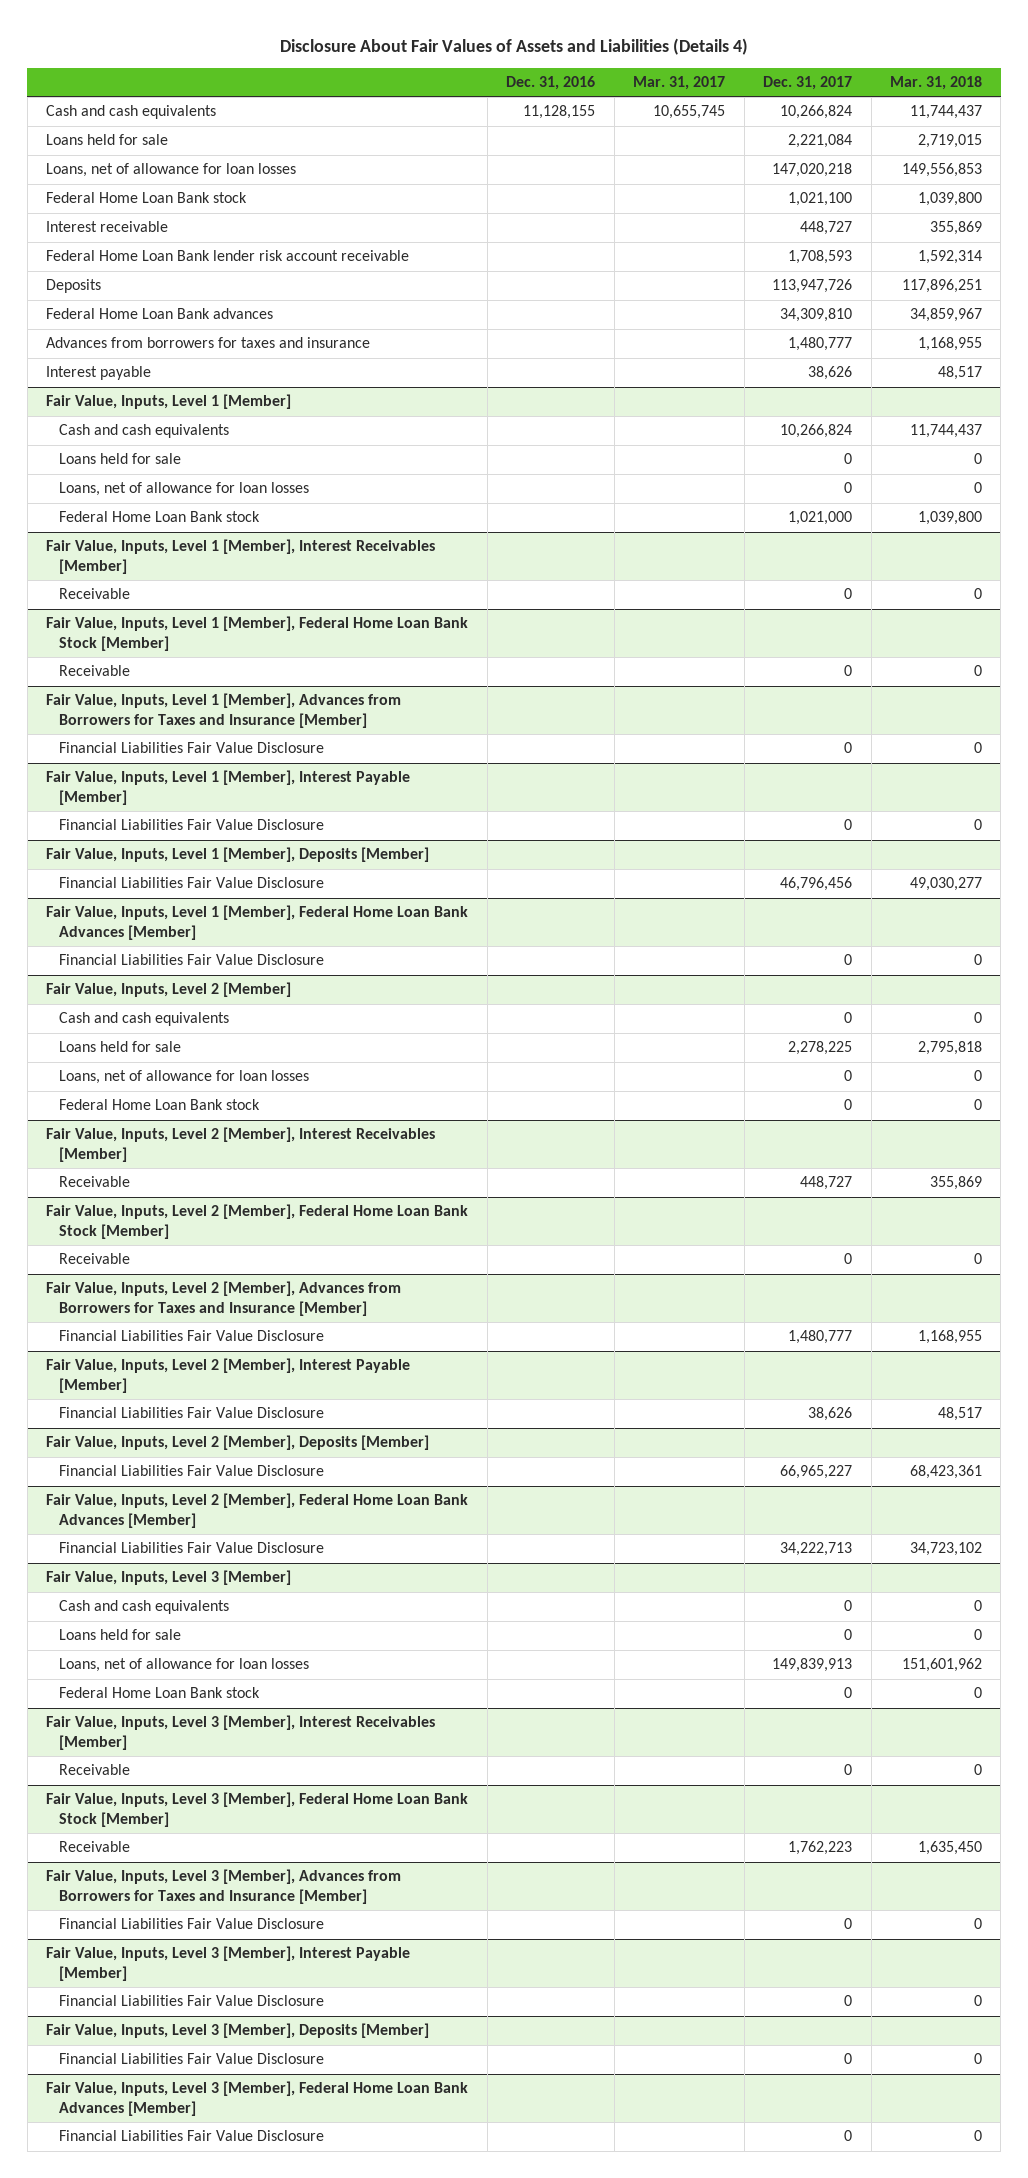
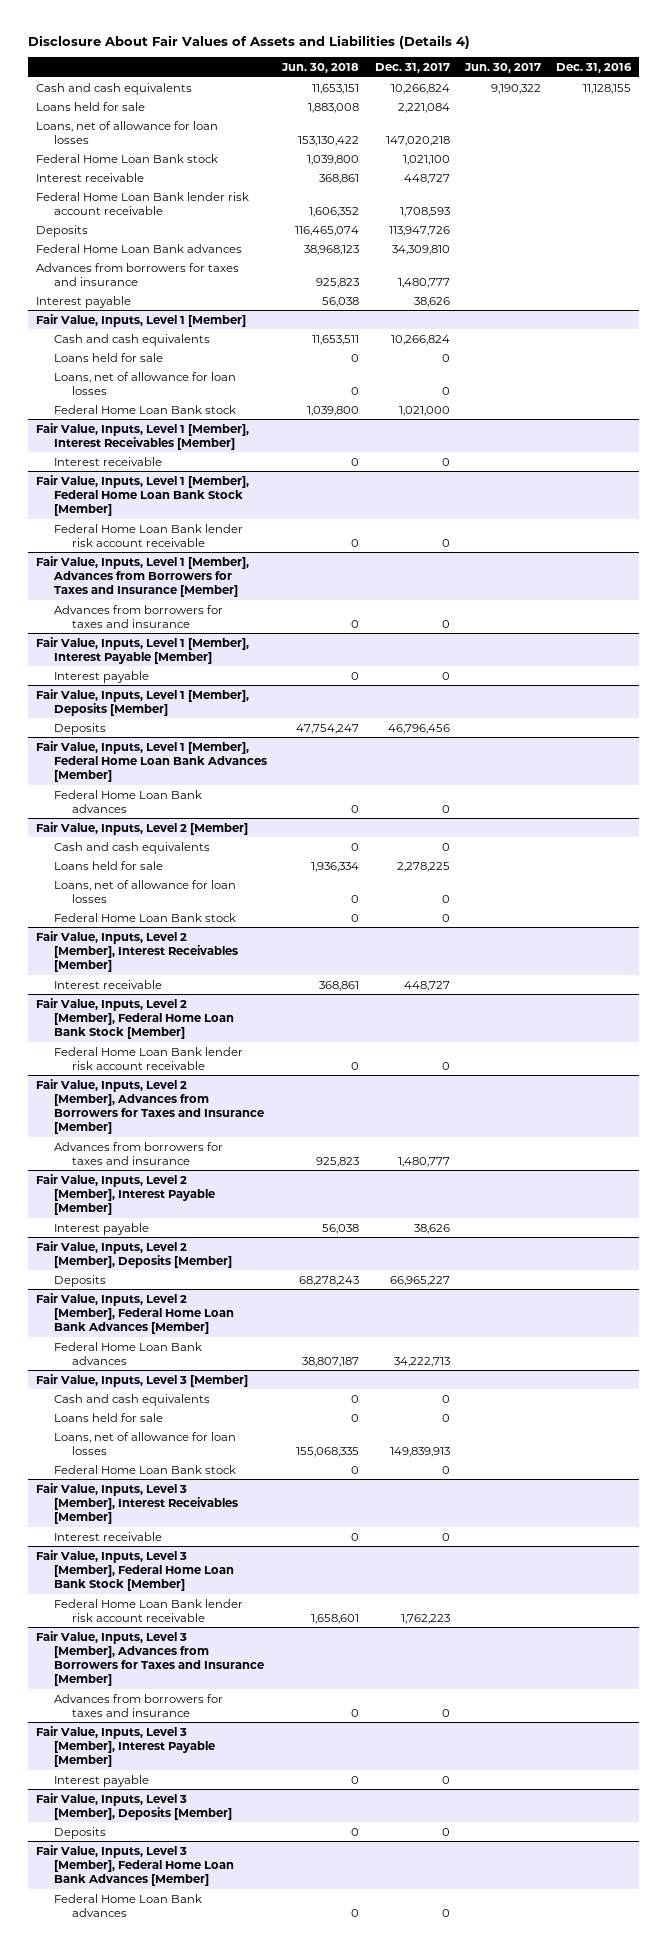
- | Dec. 31, 2016 | Mar. 31, 2017 | Dec. 31, 2017 | Mar. 31, 2018
+ | Jun. 30, 2018 | Dec. 31, 2017 | Jun. 30, 2017 | Dec. 31, 2016
@ Fair Value, Inputs, Level 1 [Member], Interest Receivables [Member]
- Receivable | | | 0 | 0
+ Interest receivable | 0 | 0 | |
@ Fair Value, Inputs, Level 1 [Member], Federal Home Loan Bank Stock [Member]
- Receivable | | | 0 | 0
+ Federal Home Loan Bank lender risk account receivable | 0 | 0 | |
@ Fair Value, Inputs, Level 1 [Member], Advances from Borrowers for Taxes and Insurance [Member]
- Financial Liabilities Fair Value Disclosure | | | 0 | 0
+ Advances from borrowers for taxes and insurance | 0 | 0 | |
@ Fair Value, Inputs, Level 1 [Member], Interest Payable [Member]
- Financial Liabilities Fair Value Disclosure | | | 0 | 0
+ Interest payable | 0 | 0 | |
@ Fair Value, Inputs, Level 1 [Member], Deposits [Member]
- Financial Liabilities Fair Value Disclosure | | | 46,796,456 | 49,030,277
+ Deposits | 47,754,247 | 46,796,456 | |
@ Fair Value, Inputs, Level 1 [Member], Federal Home Loan Bank Advances [Member]
- Financial Liabilities Fair Value Disclosure | | | 0 | 0
+ Federal Home Loan Bank advances | 0 | 0 | |
@ Fair Value, Inputs, Level 2 [Member], Interest Receivables [Member]
- Receivable | | | 448,727 | 355,869
+ Interest receivable | 368,861 | 448,727 | |
@ Fair Value, Inputs, Level 2 [Member], Federal Home Loan Bank Stock [Member]
- Receivable | | | 0 | 0
+ Federal Home Loan Bank lender risk account receivable | 0 | 0 | |
@ Fair Value, Inputs, Level 2 [Member], Advances from Borrowers for Taxes and Insurance [Member]
- Financial Liabilities Fair Value Disclosure | | | 1,480,777 | 1,168,955
+ Advances from borrowers for taxes and insurance | 925,823 | 1,480,777 | |
@ Fair Value, Inputs, Level 2 [Member], Interest Payable [Member]
- Financial Liabilities Fair Value Disclosure | | | 38,626 | 48,517
+ Interest payable | 56,038 | 38,626 | |
@ Fair Value, Inputs, Level 2 [Member], Deposits [Member]
- Financial Liabilities Fair Value Disclosure | | | 66,965,227 | 68,423,361
+ Deposits | 68,278,243 | 66,965,227 | |
@ Fair Value, Inputs, Level 2 [Member], Federal Home Loan Bank Advances [Member]
- Financial Liabilities Fair Value Disclosure | | | 34,222,713 | 34,723,102
+ Federal Home Loan Bank advances | 38,807,187 | 34,222,713 | |
@ Fair Value, Inputs, Level 3 [Member], Interest Receivables [Member]
- Receivable | | | 0 | 0
+ Interest receivable | 0 | 0 | |
@ Fair Value, Inputs, Level 3 [Member], Federal Home Loan Bank Stock [Member]
- Receivable | | | 1,762,223 | 1,635,450
+ Federal Home Loan Bank lender risk account receivable | 1,658,601 | 1,762,223 | |
@ Fair Value, Inputs, Level 3 [Member], Advances from Borrowers for Taxes and Insurance [Member]
- Financial Liabilities Fair Value Disclosure | | | 0 | 0
+ Advances from borrowers for taxes and insurance | 0 | 0 | |
@ Fair Value, Inputs, Level 3 [Member], Interest Payable [Member]
- Financial Liabilities Fair Value Disclosure | | | 0 | 0
+ Interest payable | 0 | 0 | |
@ Fair Value, Inputs, Level 3 [Member], Deposits [Member]
- Financial Liabilities Fair Value Disclosure | | | 0 | 0
+ Deposits | 0 | 0 | |
@ Fair Value, Inputs, Level 3 [Member], Federal Home Loan Bank Advances [Member]
- Financial Liabilities Fair Value Disclosure | | | 0 | 0
+ Federal Home Loan Bank advances | 0 | 0 | |

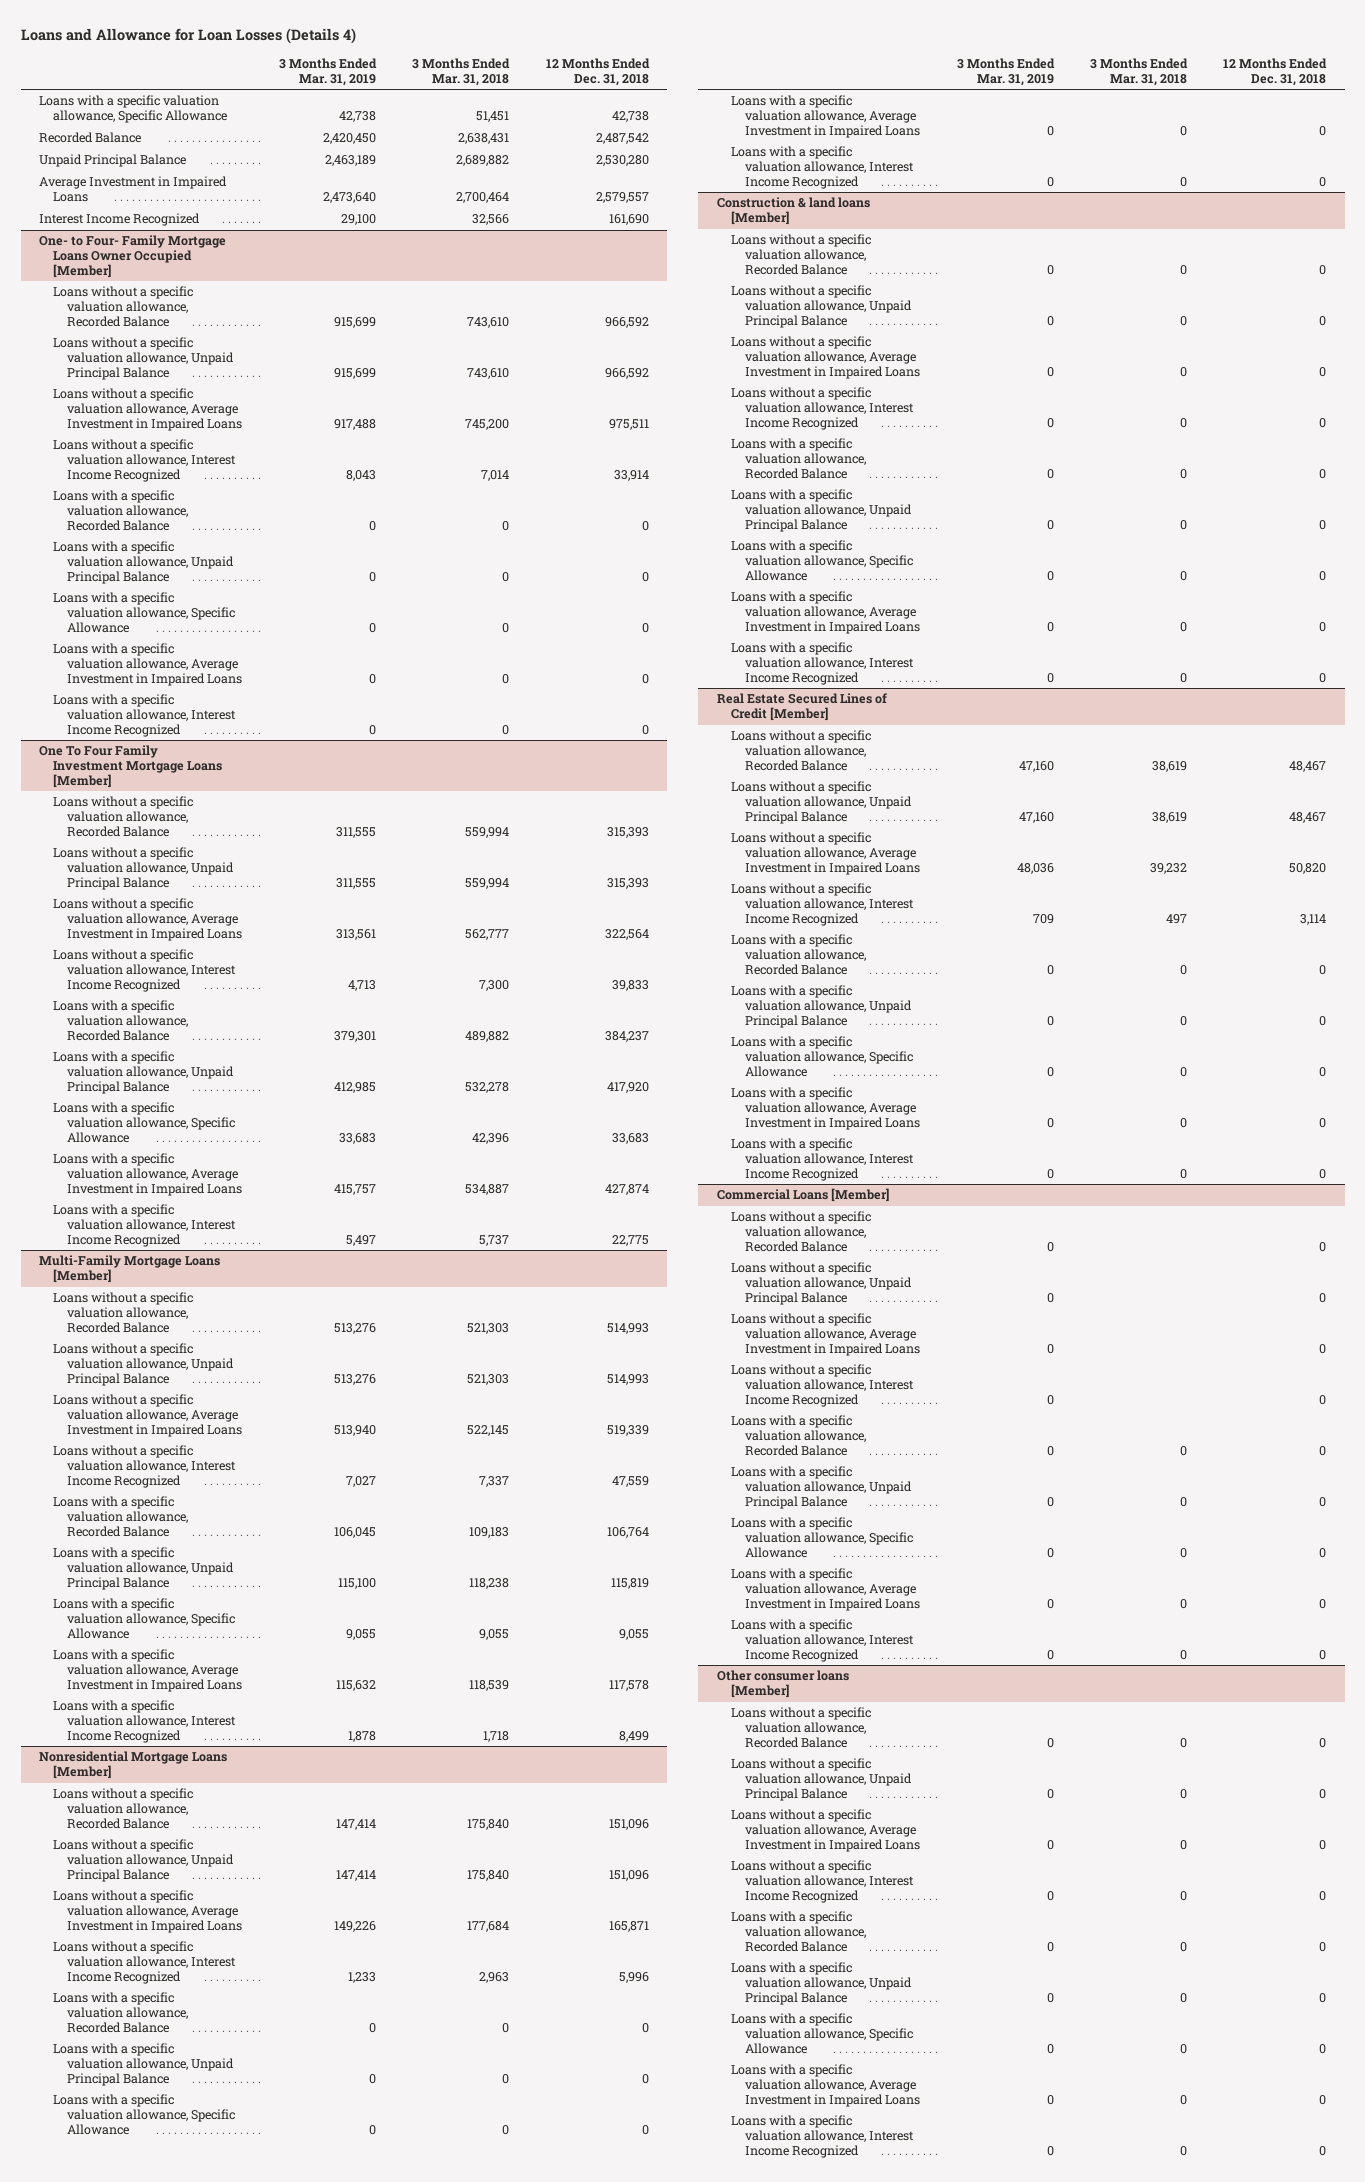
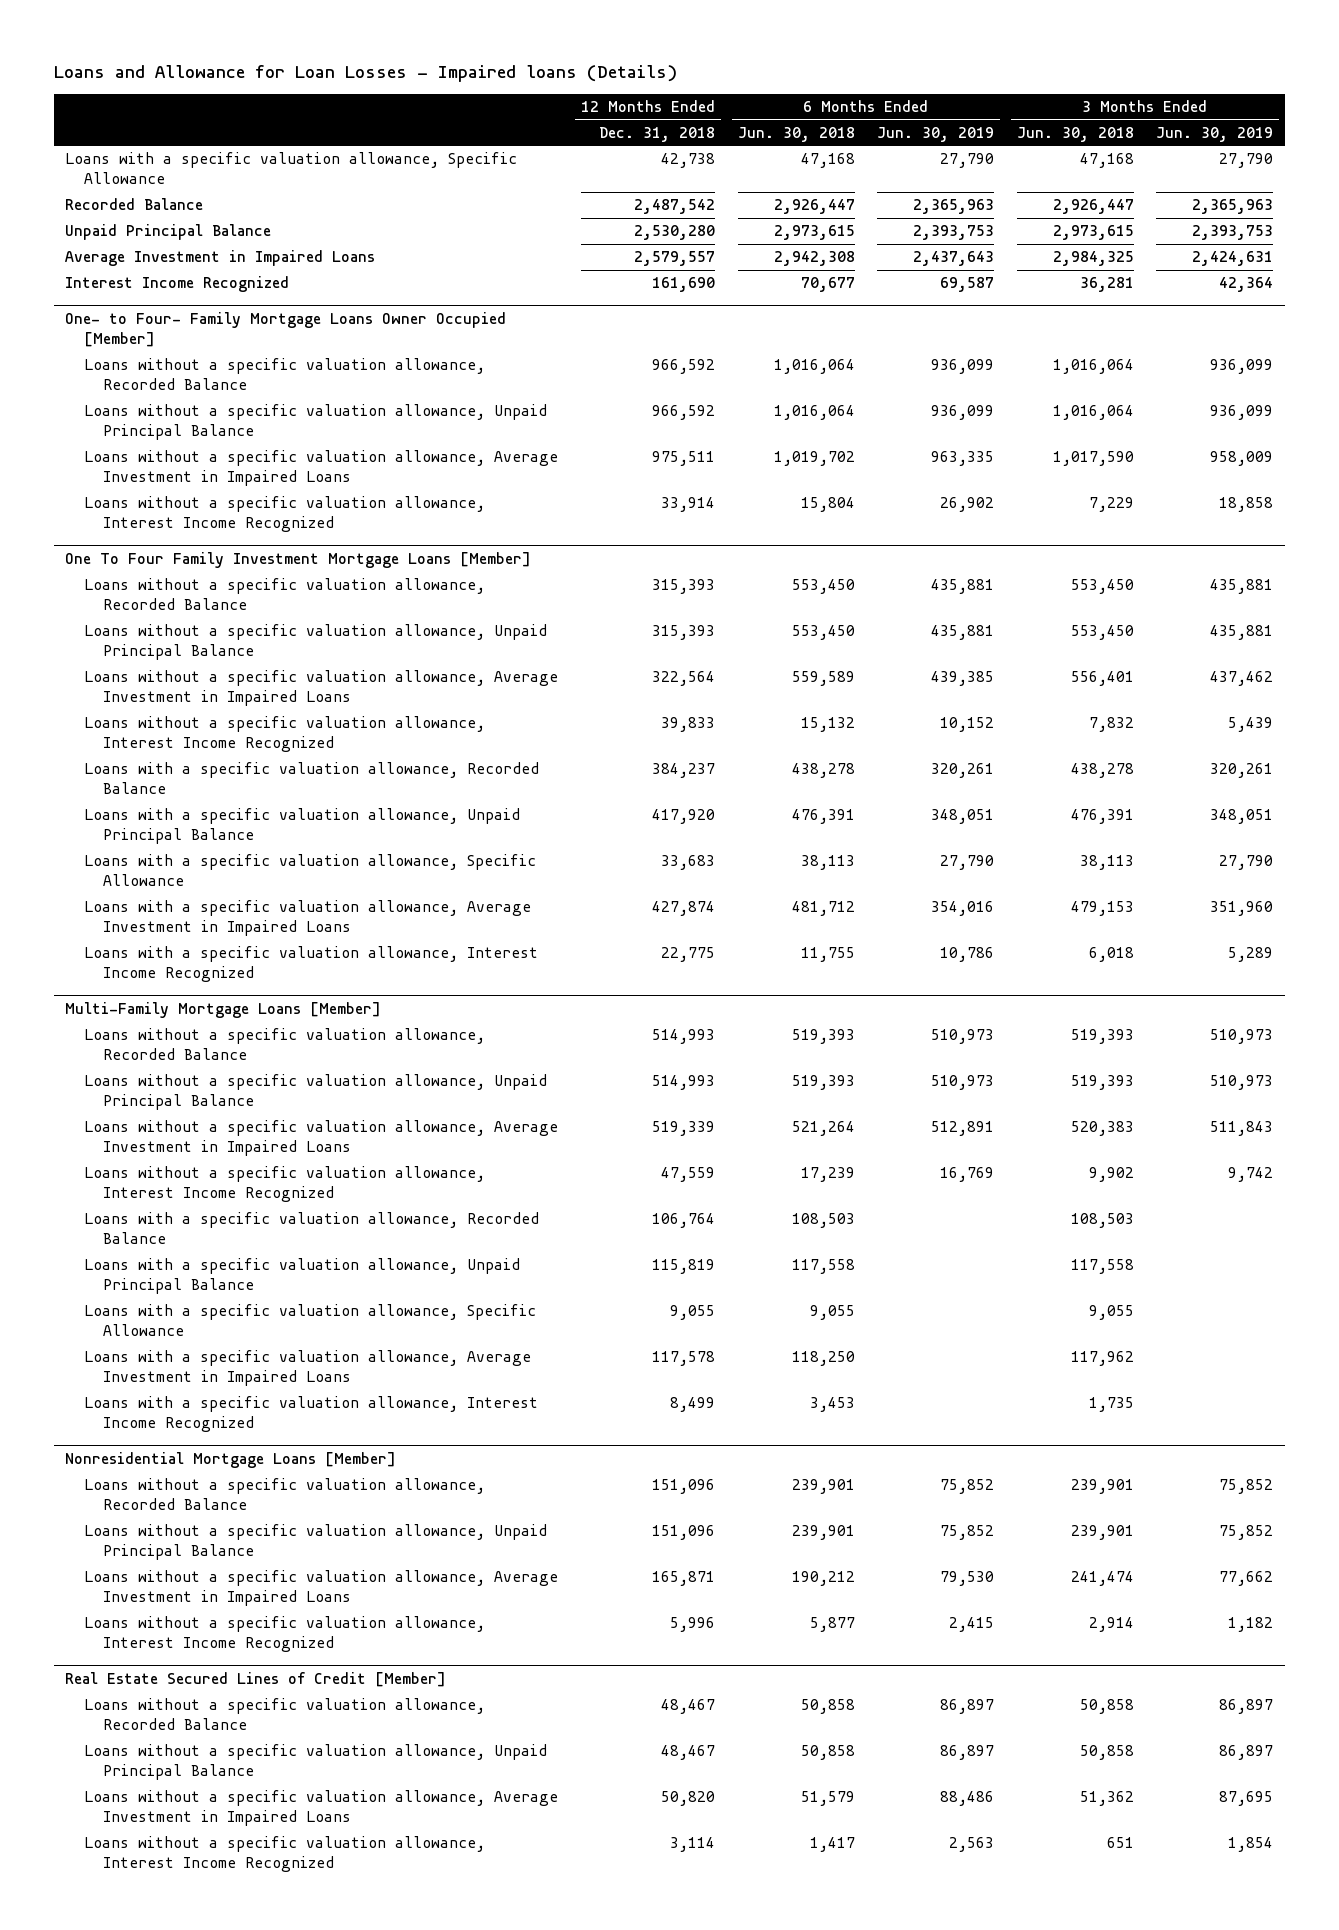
- Loans and Allowance for Loan Losses (Details 4)
+ Loans and Allowance for Loan Losses - Impaired loans (Details)
- | 3 Months Ended Mar. 31, 2019 | 3 Months Ended Mar. 31, 2018 | 12 Months Ended Dec. 31, 2018
+ | 12 Months Ended Dec. 31, 2018 | 6 Months Ended Jun. 30, 2018 | 6 Months Ended Jun. 30, 2019 | 3 Months Ended Jun. 30, 2018 | 3 Months Ended Jun. 30, 2019
@ One- to Four- Family Mortgage Loans Owner Occupied [Member]
- Loans with a specific valuation allowance, Recorded Balance | 0 | 0 | 0
- Loans with a specific valuation allowance, Unpaid Principal Balance | 0 | 0 | 0
- Loans with a specific valuation allowance, Specific Allowance | 0 | 0 | 0
- Loans with a specific valuation allowance, Average Investment in Impaired Loans | 0 | 0 | 0
- Loans with a specific valuation allowance, Interest Income Recognized | 0 | 0 | 0
@ Nonresidential Mortgage Loans [Member]
- Loans with a specific valuation allowance, Recorded Balance | 0 | 0 | 0
- Loans with a specific valuation allowance, Unpaid Principal Balance | 0 | 0 | 0
- Loans with a specific valuation allowance, Specific Allowance | 0 | 0 | 0
- Loans with a specific valuation allowance, Average Investment in Impaired Loans | 0 | 0 | 0
- Loans with a specific valuation allowance, Interest Income Recognized | 0 | 0 | 0
- Construction & land loans [Member]
- Loans without a specific valuation allowance, Recorded Balance | 0 | 0 | 0
- Loans without a specific valuation allowance, Unpaid Principal Balance | 0 | 0 | 0
- Loans without a specific valuation allowance, Average Investment in Impaired Loans | 0 | 0 | 0
- Loans without a specific valuation allowance, Interest Income Recognized | 0 | 0 | 0
- Loans with a specific valuation allowance, Recorded Balance | 0 | 0 | 0
- Loans with a specific valuation allowance, Unpaid Principal Balance | 0 | 0 | 0
- Loans with a specific valuation allowance, Specific Allowance | 0 | 0 | 0
- Loans with a specific valuation allowance, Average Investment in Impaired Loans | 0 | 0 | 0
- Loans with a specific valuation allowance, Interest Income Recognized | 0 | 0 | 0
@ Real Estate Secured Lines of Credit [Member]
- Loans with a specific valuation allowance, Recorded Balance | 0 | 0 | 0
- Loans with a specific valuation allowance, Unpaid Principal Balance | 0 | 0 | 0
- Loans with a specific valuation allowance, Specific Allowance | 0 | 0 | 0
- Loans with a specific valuation allowance, Average Investment in Impaired Loans | 0 | 0 | 0
- Loans with a specific valuation allowance, Interest Income Recognized | 0 | 0 | 0
- Commercial Loans [Member]
- Loans without a specific valuation allowance, Recorded Balance | 0 | | 0
- Loans without a specific valuation allowance, Unpaid Principal Balance | 0 | | 0
- Loans without a specific valuation allowance, Average Investment in Impaired Loans | 0 | | 0
- Loans without a specific valuation allowance, Interest Income Recognized | 0 | | 0
- Loans with a specific valuation allowance, Recorded Balance | 0 | 0 | 0
- Loans with a specific valuation allowance, Unpaid Principal Balance | 0 | 0 | 0
- Loans with a specific valuation allowance, Specific Allowance | 0 | 0 | 0
- Loans with a specific valuation allowance, Average Investment in Impaired Loans | 0 | 0 | 0
- Loans with a specific valuation allowance, Interest Income Recognized | 0 | 0 | 0
- Other consumer loans [Member]
- Loans without a specific valuation allowance, Recorded Balance | 0 | 0 | 0
- Loans without a specific valuation allowance, Unpaid Principal Balance | 0 | 0 | 0
- Loans without a specific valuation allowance, Average Investment in Impaired Loans | 0 | 0 | 0
- Loans without a specific valuation allowance, Interest Income Recognized | 0 | 0 | 0
- Loans with a specific valuation allowance, Recorded Balance | 0 | 0 | 0
- Loans with a specific valuation allowance, Unpaid Principal Balance | 0 | 0 | 0
- Loans with a specific valuation allowance, Specific Allowance | 0 | 0 | 0
- Loans with a specific valuation allowance, Average Investment in Impaired Loans | 0 | 0 | 0
- Loans with a specific valuation allowance, Interest Income Recognized | 0 | 0 | 0

